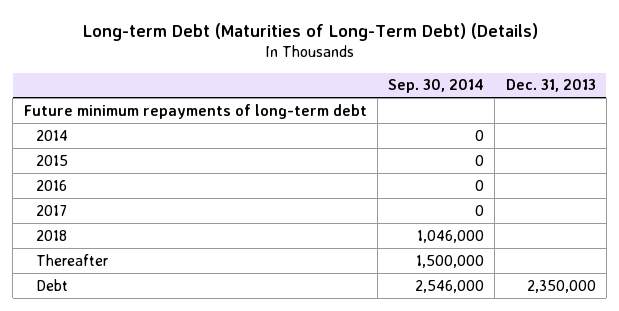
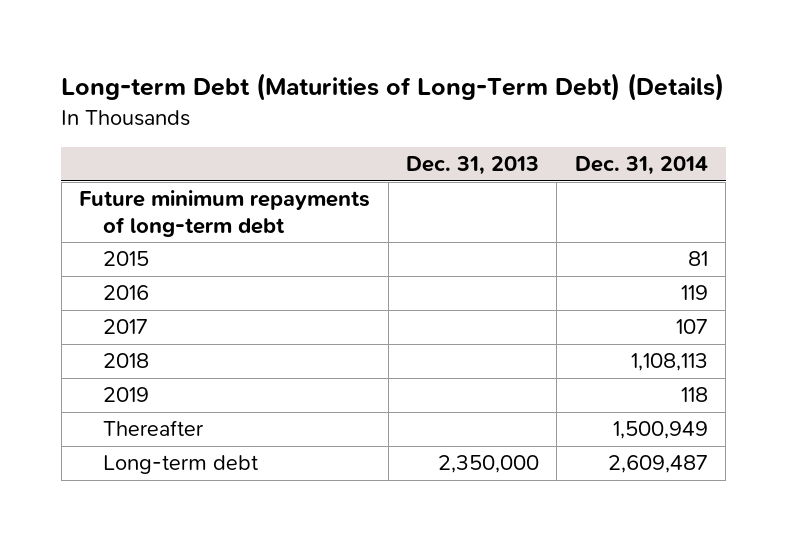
- | Sep. 30, 2014 | Dec. 31, 2013
+ | Dec. 31, 2013 | Dec. 31, 2014
- 2014 | 0 |
+ 2019 | | 118
- Debt | 2,546,000 | 2,350,000
+ Long-term debt | 2,350,000 | 2,609,487

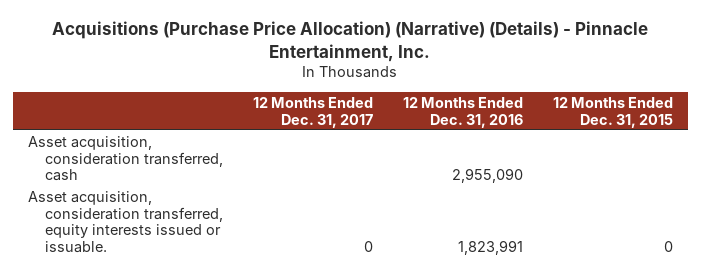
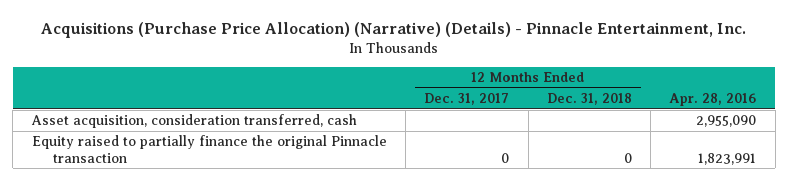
- | 12 Months Ended Dec. 31, 2017 | 12 Months Ended Dec. 31, 2016 | 12 Months Ended Dec. 31, 2015
+ | 12 Months Ended Dec. 31, 2017 | 12 Months Ended Dec. 31, 2018 | Apr. 28, 2016
- Asset acquisition, consideration transferred, equity interests issued or issuable. | 0 | 1,823,991 | 0
+ Equity raised to partially finance the original Pinnacle transaction | 0 | 0 | 1,823,991

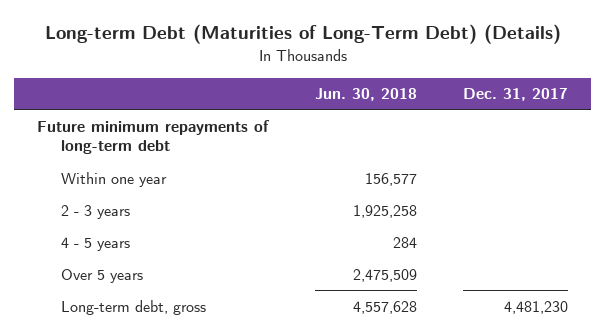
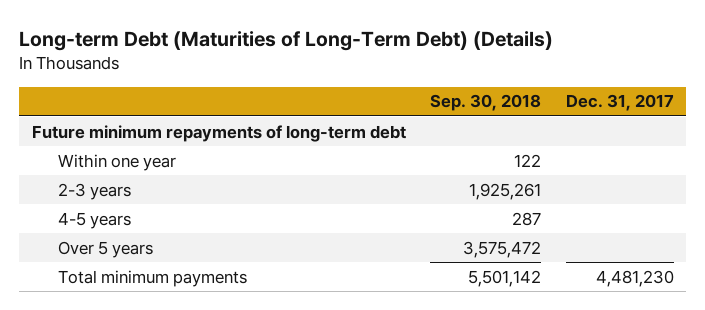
- | Jun. 30, 2018 | Dec. 31, 2017
+ | Sep. 30, 2018 | Dec. 31, 2017
- 2 - 3 years | 1,925,258 |
- 4 - 5 years | 284 |
+ 2-3 years | 1,925,261 |
+ 4-5 years | 287 |
- Long-term debt, gross | 4,557,628 | 4,481,230
+ Total minimum payments | 5,501,142 | 4,481,230

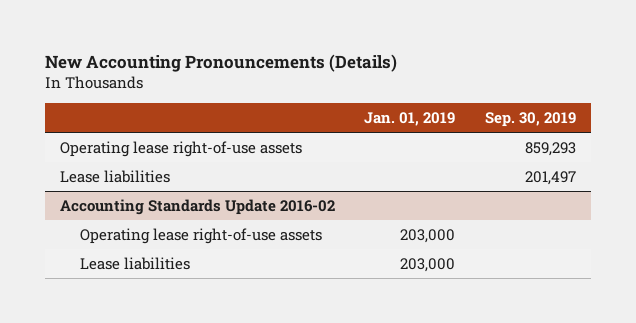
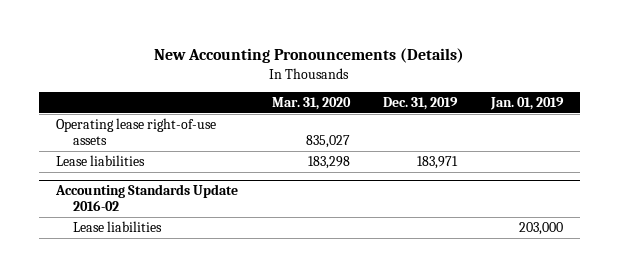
- | Jan. 01, 2019 | Sep. 30, 2019
+ | Mar. 31, 2020 | Dec. 31, 2019 | Jan. 01, 2019
@ Accounting Standards Update 2016-02
- Operating lease right-of-use assets | 203,000 |

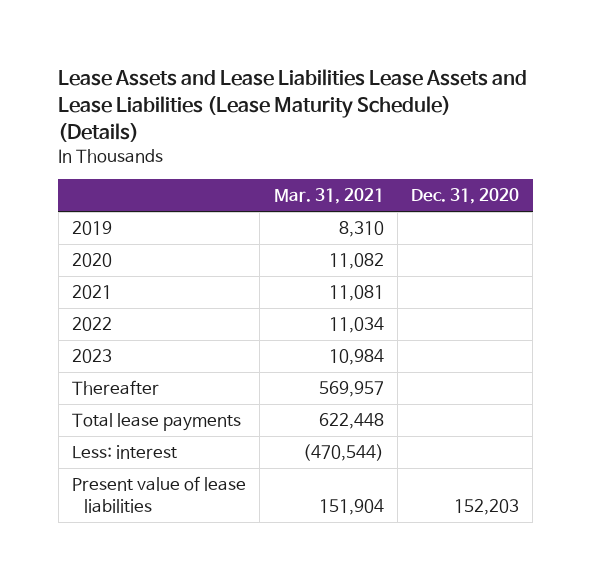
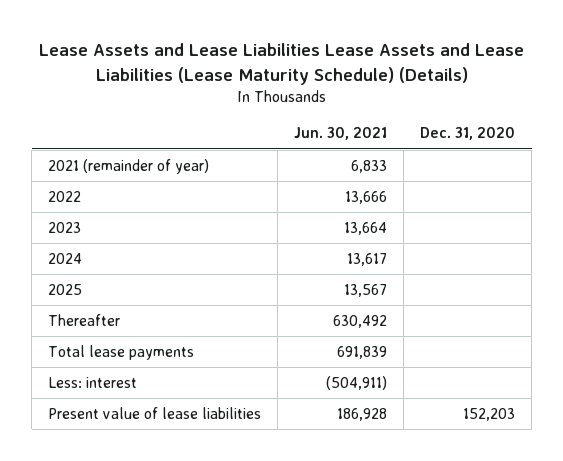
- | Mar. 31, 2021 | Dec. 31, 2020
+ | Jun. 30, 2021 | Dec. 31, 2020
- 2019 | 8,310 |
- 2020 | 11,082 |
- 2021 | 11,081 |
+ 2021 (remainder of year) | 6,833 |
+ 2024 | 13,617 |
+ 2025 | 13,567 |

